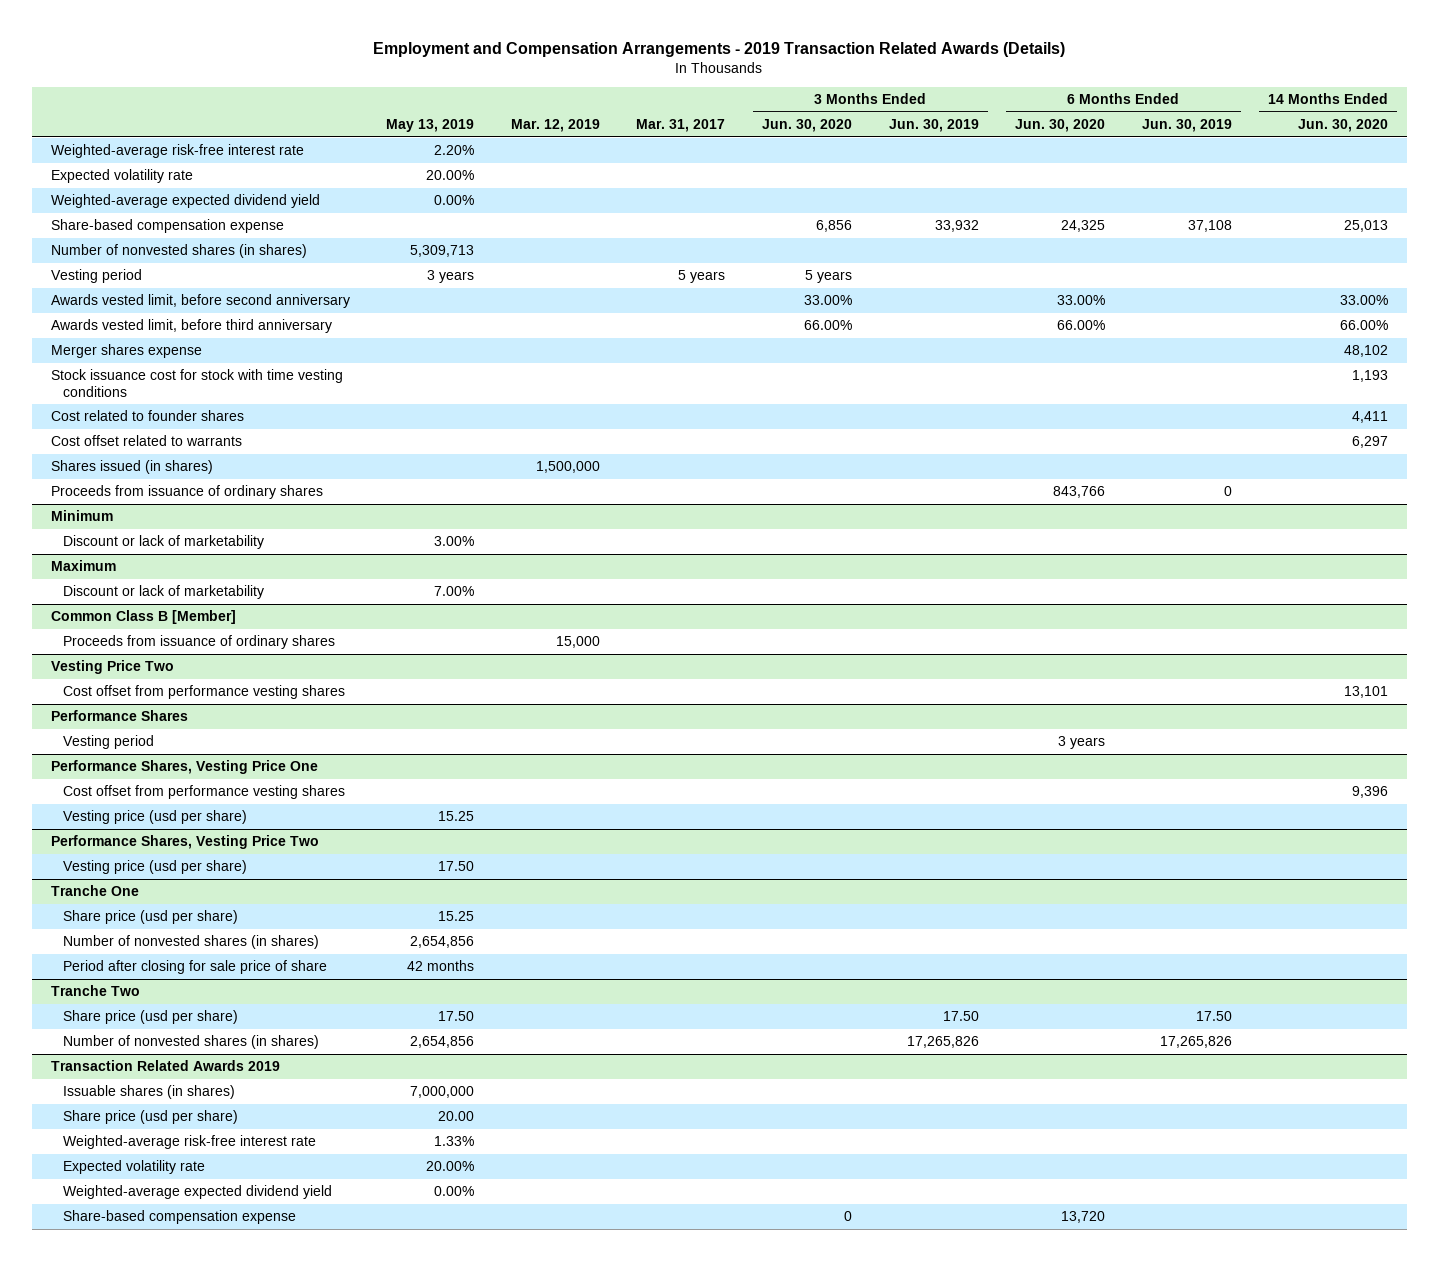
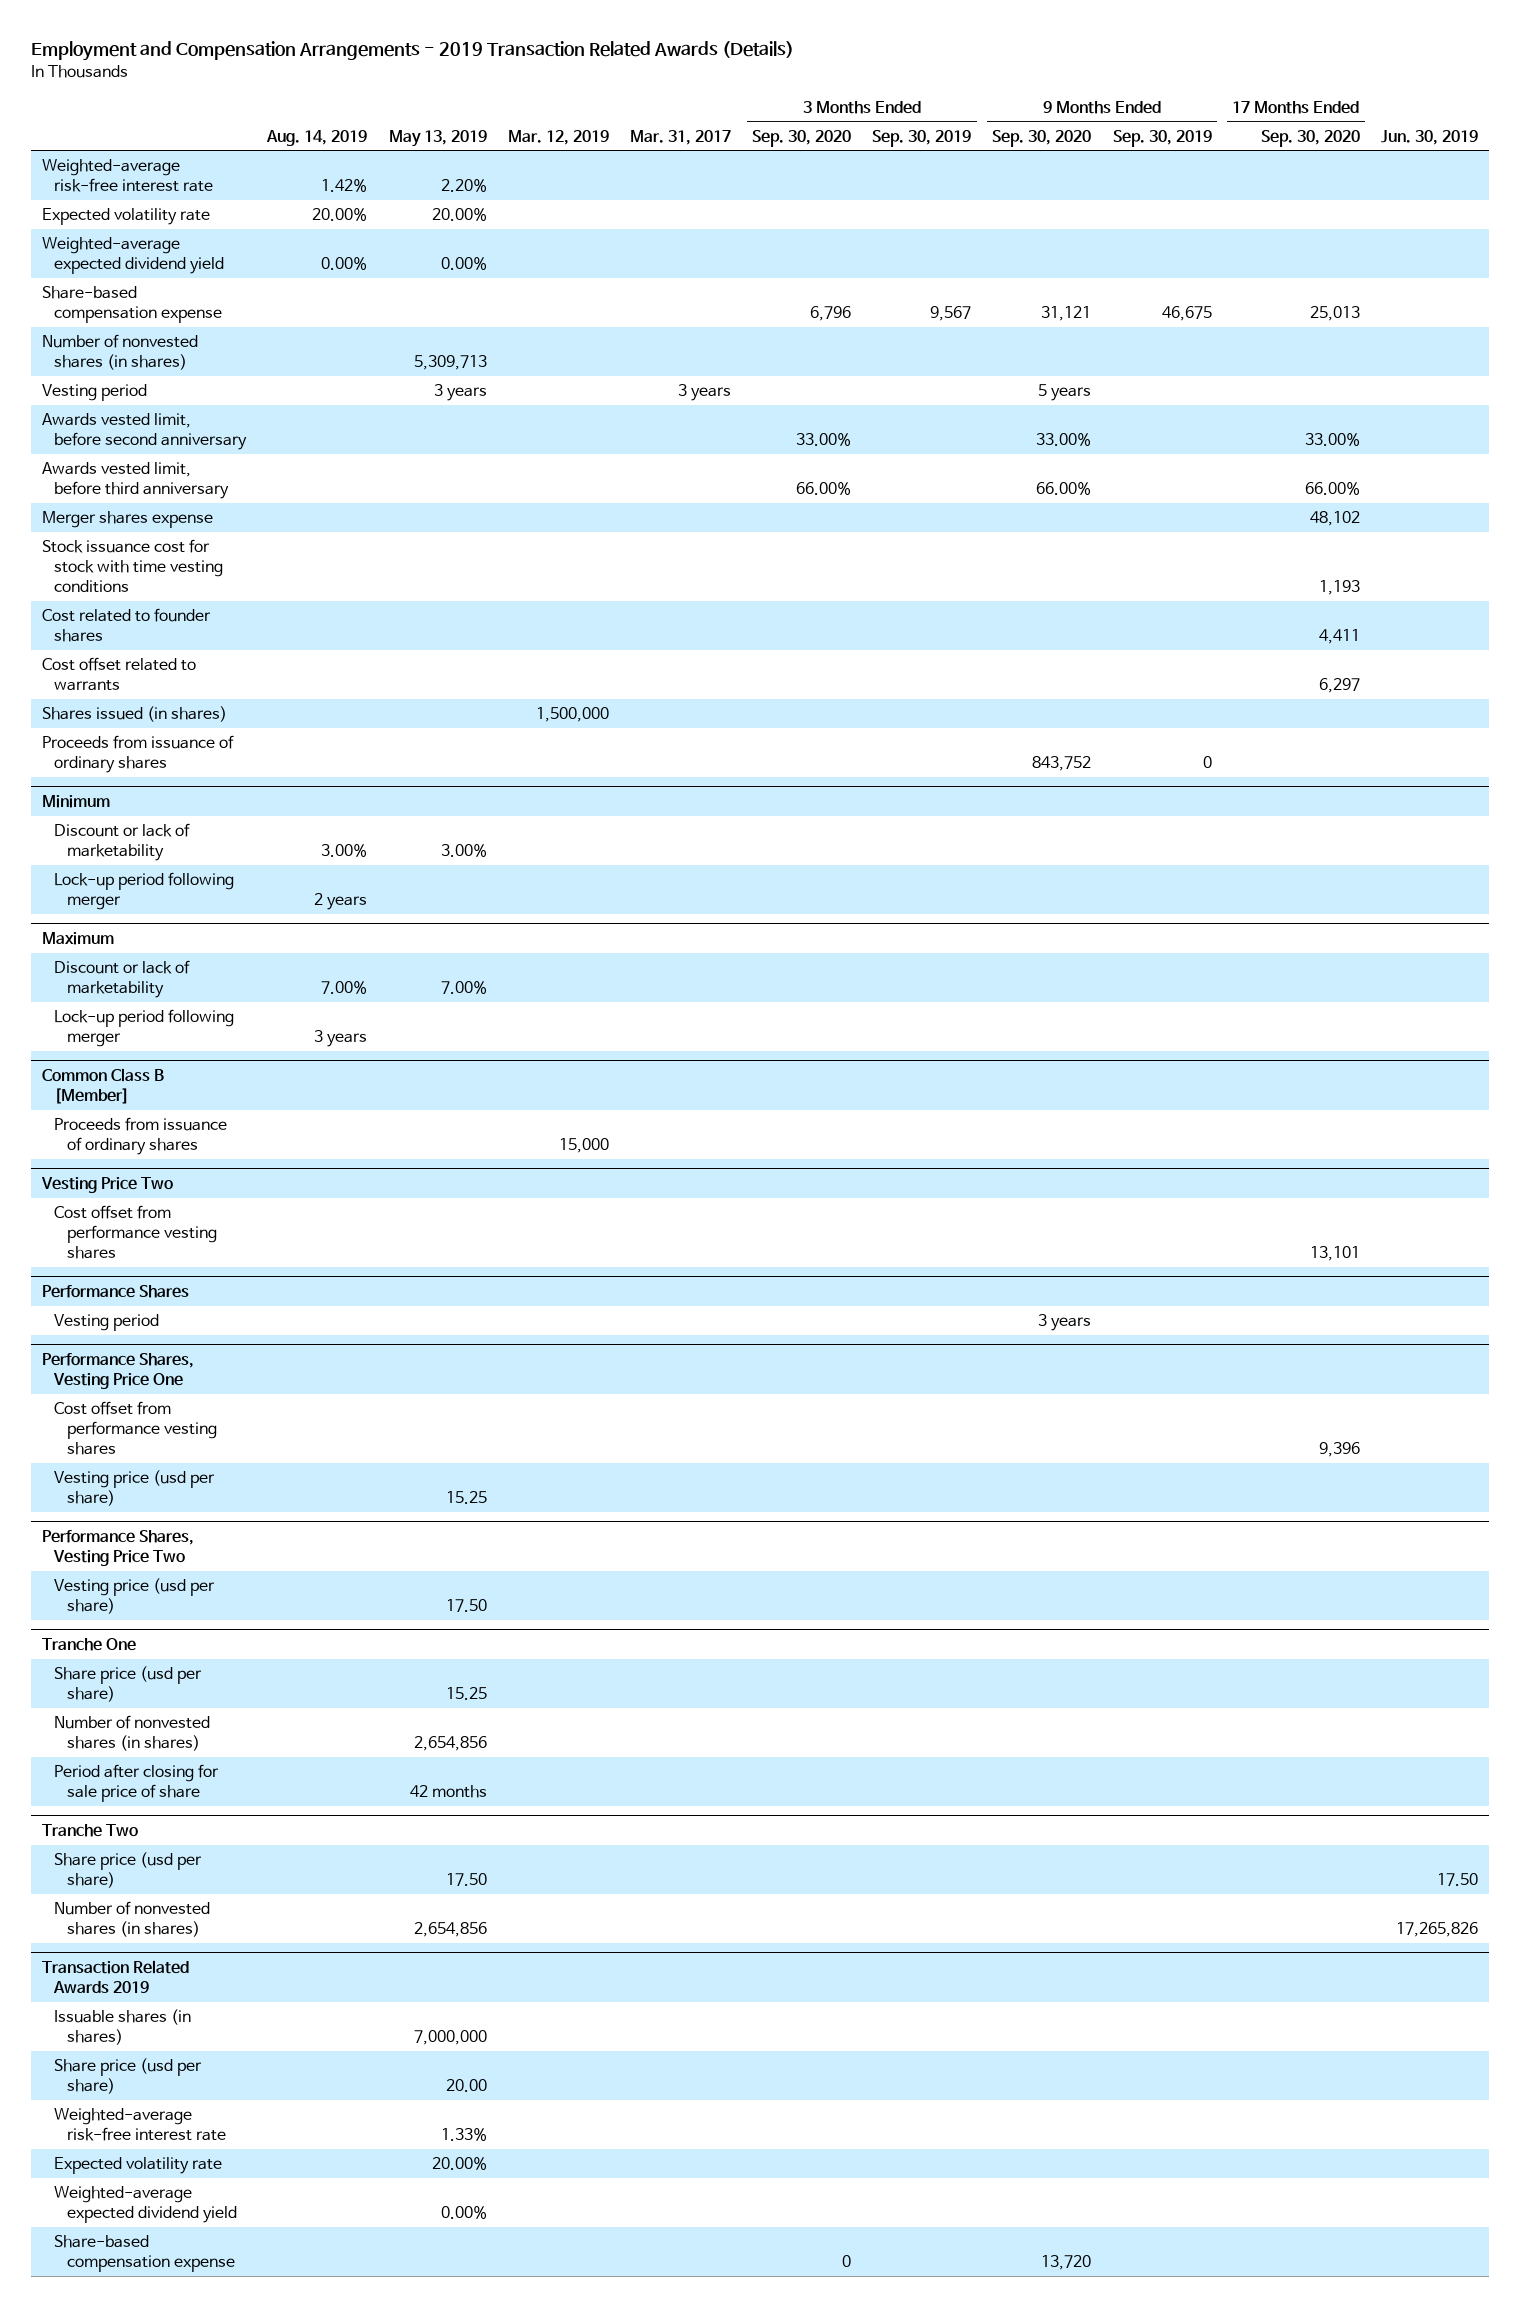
- | May 13, 2019 | Mar. 12, 2019 | Mar. 31, 2017 | 3 Months Ended Jun. 30, 2020 | 3 Months Ended Jun. 30, 2019 | 6 Months Ended Jun. 30, 2020 | 6 Months Ended Jun. 30, 2019 | 14 Months Ended Jun. 30, 2020
+ | Aug. 14, 2019 | May 13, 2019 | Mar. 12, 2019 | Mar. 31, 2017 | 3 Months Ended Sep. 30, 2020 | 3 Months Ended Sep. 30, 2019 | 9 Months Ended Sep. 30, 2020 | 9 Months Ended Sep. 30, 2019 | 17 Months Ended Sep. 30, 2020 | Jun. 30, 2019
- Vesting period | 3 years | | 5 years | 5 years | | | |
+ Vesting period | | 3 years | | 3 years | | | 5 years | | |
@ Minimum
+ Lock-up period following merger | 2 years | | | | | | | | |
@ Maximum
+ Lock-up period following merger | 3 years | | | | | | | | |

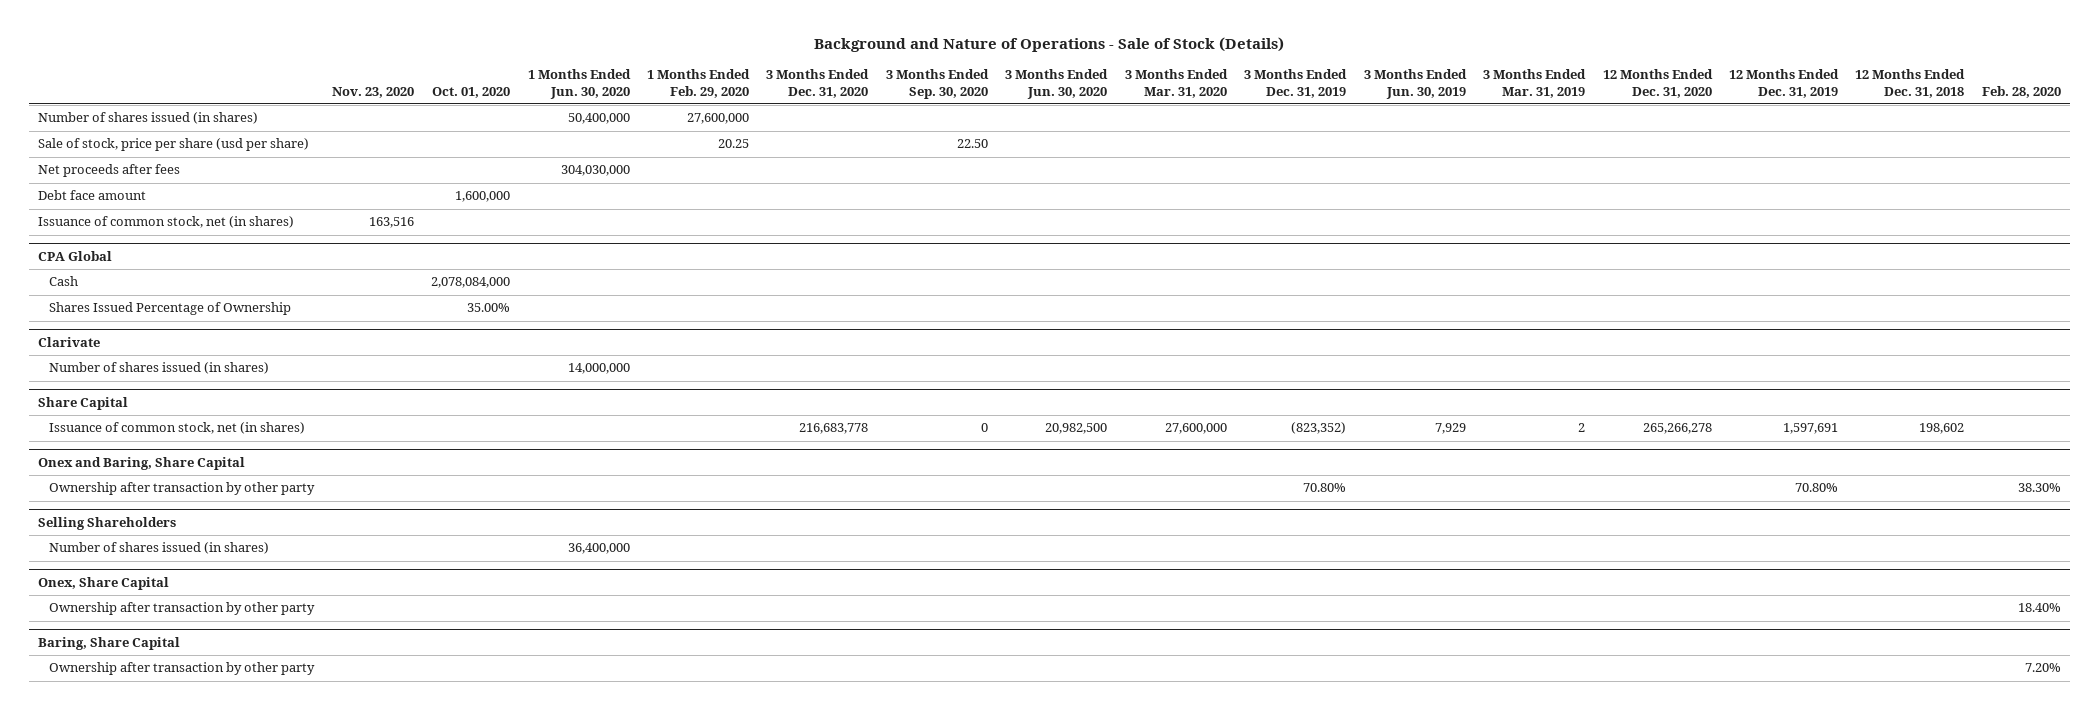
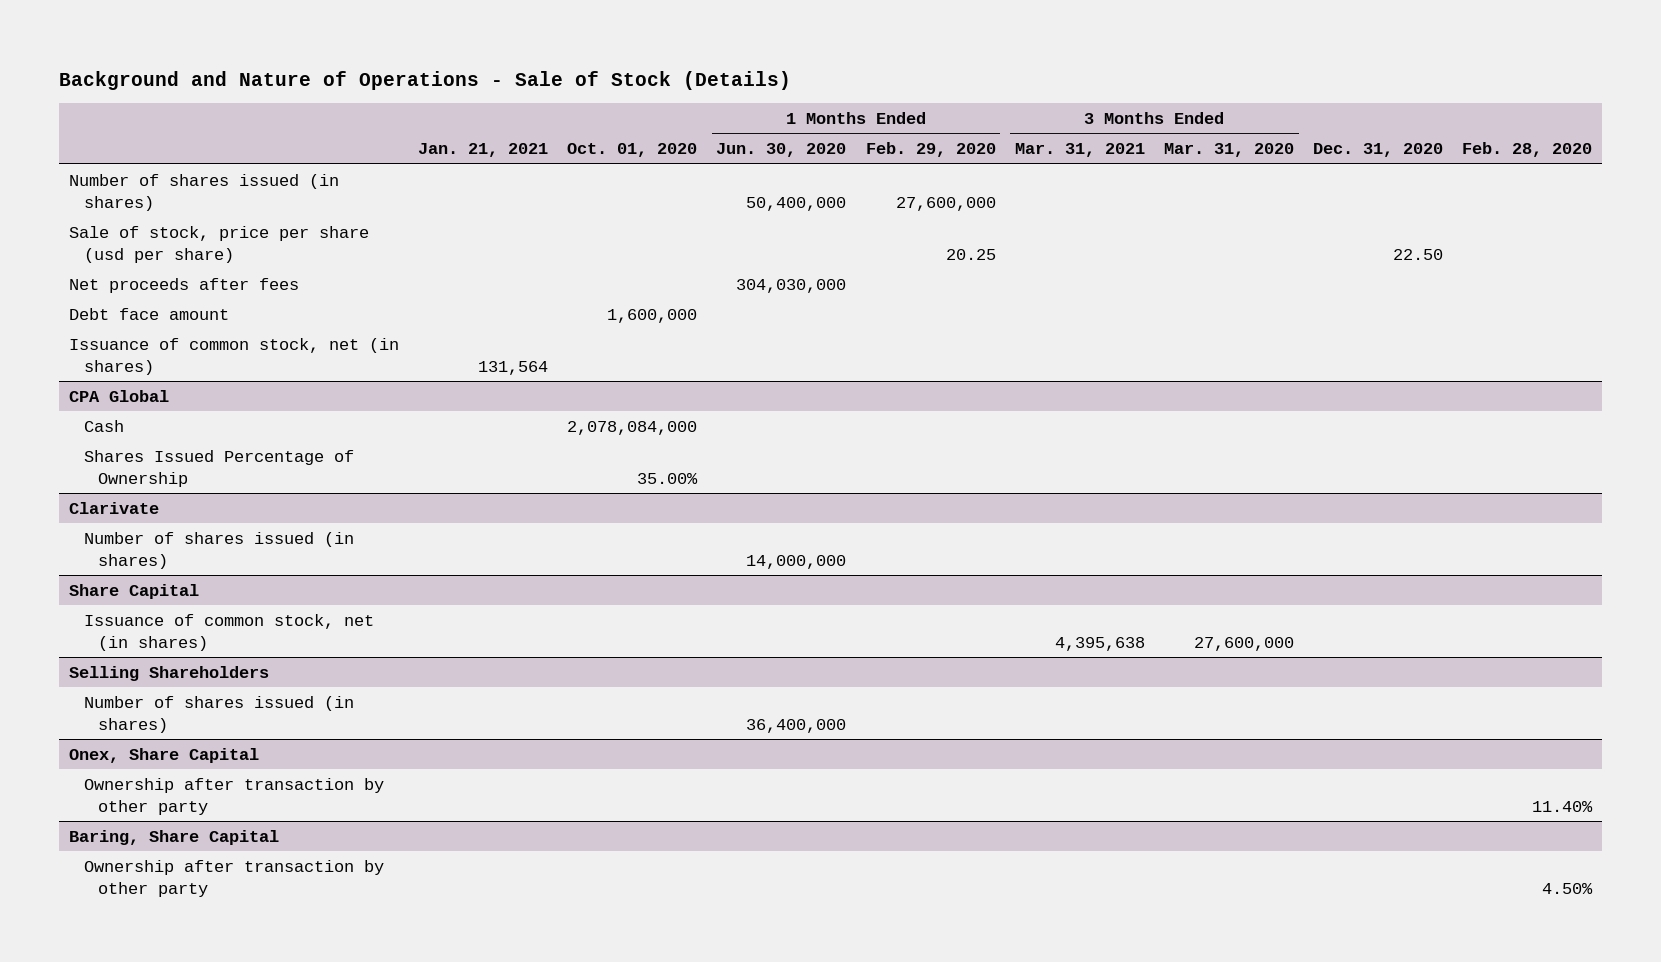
- | Nov. 23, 2020 | Oct. 01, 2020 | 1 Months Ended Jun. 30, 2020 | 1 Months Ended Feb. 29, 2020 | 3 Months Ended Dec. 31, 2020 | 3 Months Ended Sep. 30, 2020 | 3 Months Ended Jun. 30, 2020 | 3 Months Ended Mar. 31, 2020 | 3 Months Ended Dec. 31, 2019 | 3 Months Ended Jun. 30, 2019 | 3 Months Ended Mar. 31, 2019 | 12 Months Ended Dec. 31, 2020 | 12 Months Ended Dec. 31, 2019 | 12 Months Ended Dec. 31, 2018 | Feb. 28, 2020
+ | Jan. 21, 2021 | Oct. 01, 2020 | 1 Months Ended Jun. 30, 2020 | 1 Months Ended Feb. 29, 2020 | 3 Months Ended Mar. 31, 2021 | 3 Months Ended Mar. 31, 2020 | Dec. 31, 2020 | Feb. 28, 2020
- Onex and Baring, Share Capital
- Ownership after transaction by other party | | | | | | | | | 70.80% | | | | 70.80% | | 38.30%
@ Onex, Share Capital
- Ownership after transaction by other party | | | | | | | | | | | | | | | 18.40%
+ Ownership after transaction by other party | | | | | | | | 11.40%
@ Baring, Share Capital
- Ownership after transaction by other party | | | | | | | | | | | | | | | 7.20%
+ Ownership after transaction by other party | | | | | | | | 4.50%

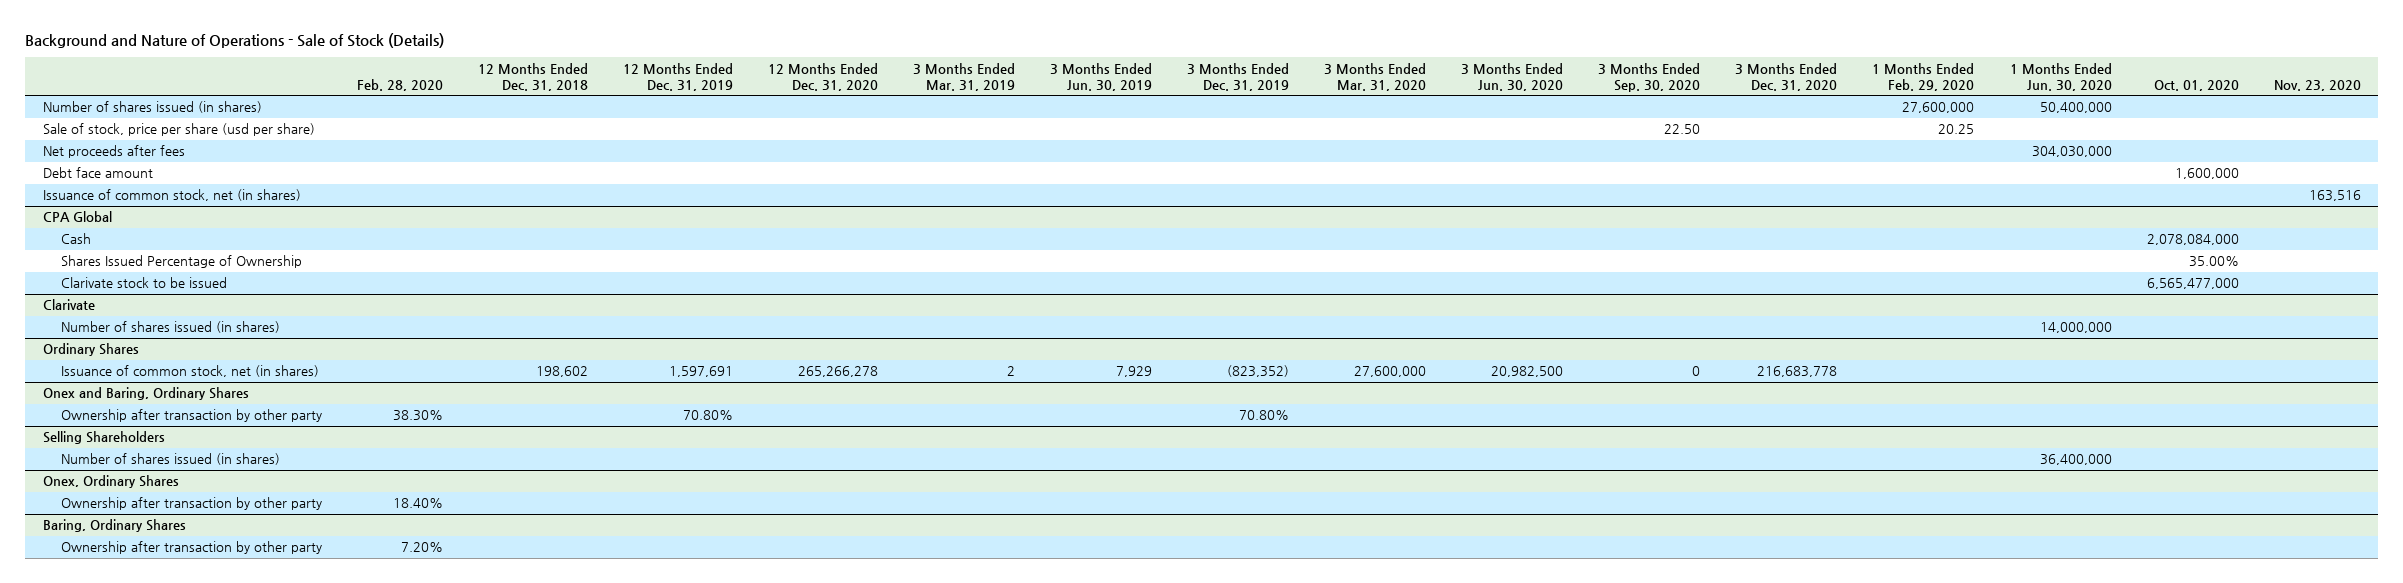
- | Jan. 21, 2021 | Oct. 01, 2020 | 1 Months Ended Jun. 30, 2020 | 1 Months Ended Feb. 29, 2020 | 3 Months Ended Mar. 31, 2021 | 3 Months Ended Mar. 31, 2020 | Dec. 31, 2020 | Feb. 28, 2020
+ | Feb. 28, 2020 | 12 Months Ended Dec. 31, 2018 | 12 Months Ended Dec. 31, 2019 | 12 Months Ended Dec. 31, 2020 | 3 Months Ended Mar. 31, 2019 | 3 Months Ended Jun. 30, 2019 | 3 Months Ended Dec. 31, 2019 | 3 Months Ended Mar. 31, 2020 | 3 Months Ended Jun. 30, 2020 | 3 Months Ended Sep. 30, 2020 | 3 Months Ended Dec. 31, 2020 | 1 Months Ended Feb. 29, 2020 | 1 Months Ended Jun. 30, 2020 | Oct. 01, 2020 | Nov. 23, 2020
@ CPA Global
+ Clarivate stock to be issued | | | | | | | | | | | | | | 6,565,477,000 |
- Share Capital
+ Ordinary Shares
+ Onex and Baring, Ordinary Shares
+ Ownership after transaction by other party | 38.30% | | 70.80% | | | | 70.80% | | | | | | | |
- Onex, Share Capital
- Ownership after transaction by other party | | | | | | | | 11.40%
- Baring, Share Capital
- Ownership after transaction by other party | | | | | | | | 4.50%
+ Onex, Ordinary Shares
+ Ownership after transaction by other party | 18.40% | | | | | | | | | | | | | |
+ Baring, Ordinary Shares
+ Ownership after transaction by other party | 7.20% | | | | | | | | | | | | | |

